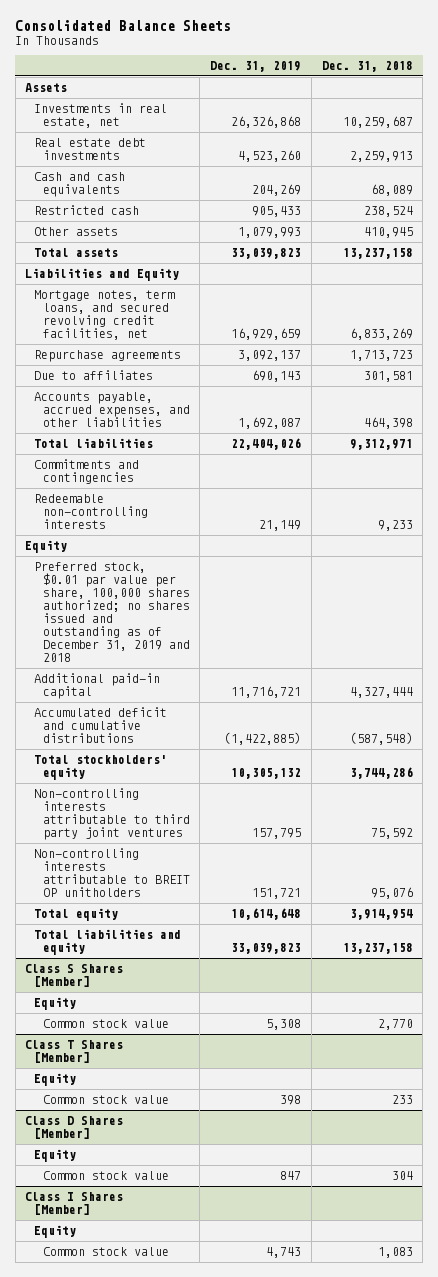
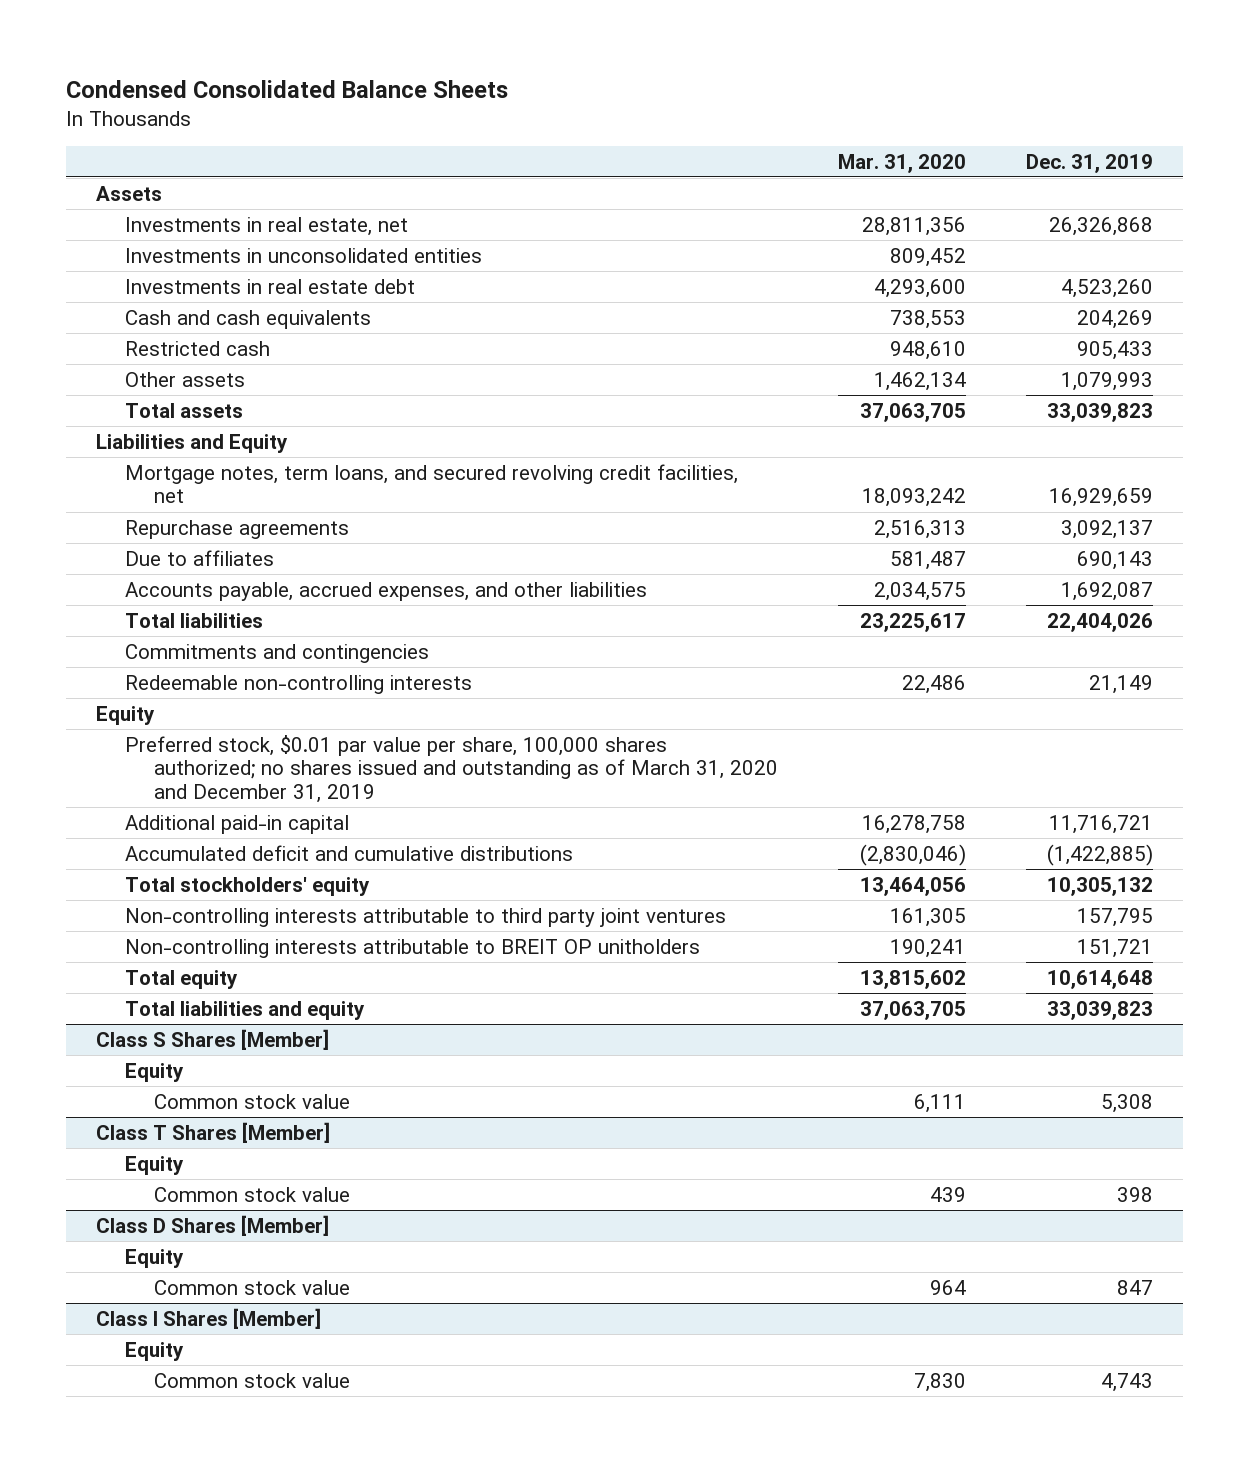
- Consolidated Balance Sheets
+ Condensed Consolidated Balance Sheets
- | Dec. 31, 2019 | Dec. 31, 2018
+ | Mar. 31, 2020 | Dec. 31, 2019
- Real estate debt investments | 4,523,260 | 2,259,913
+ Investments in unconsolidated entities | 809,452 |
+ Investments in real estate debt | 4,293,600 | 4,523,260
- Preferred stock, $0.01 par value per share, 100,000 shares authorized; no shares issued and outstanding as of December 31, 2019 and 2018
+ Preferred stock, $0.01 par value per share, 100,000 shares authorized; no shares issued and outstanding as of March 31, 2020 and December 31, 2019

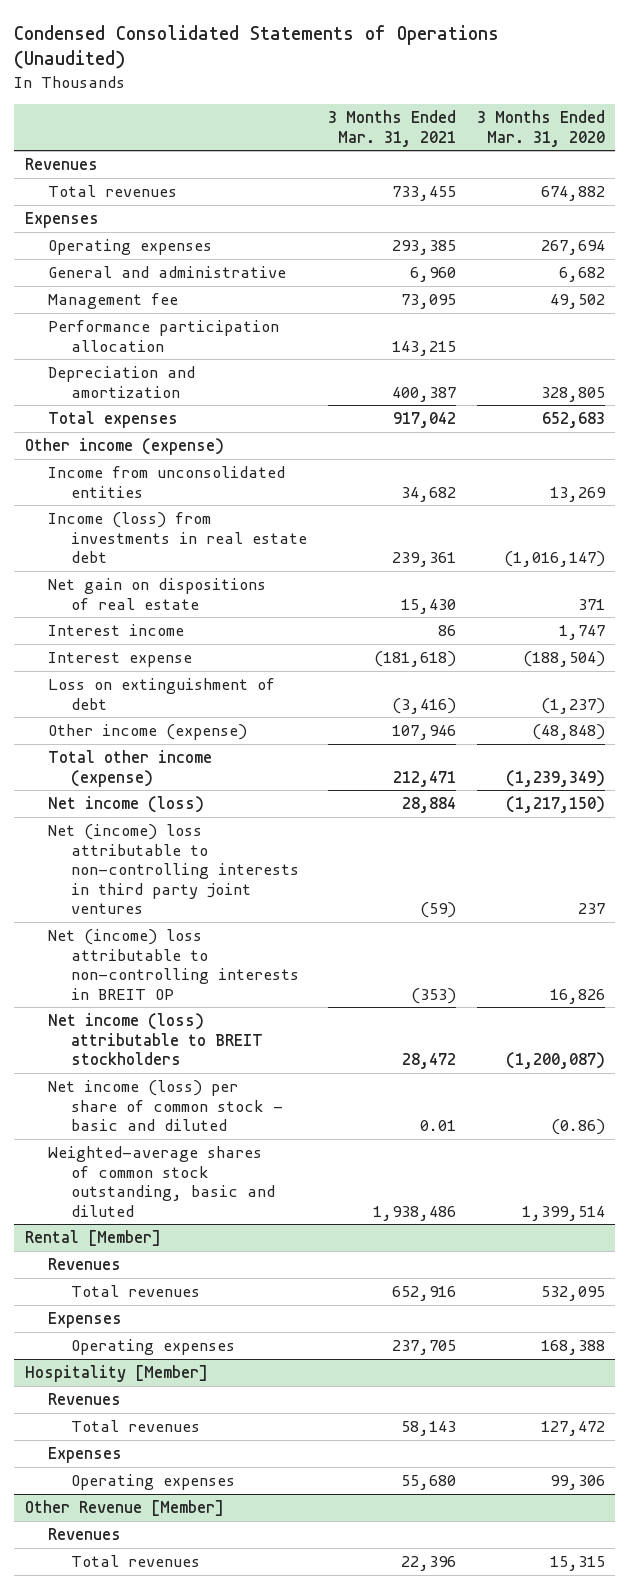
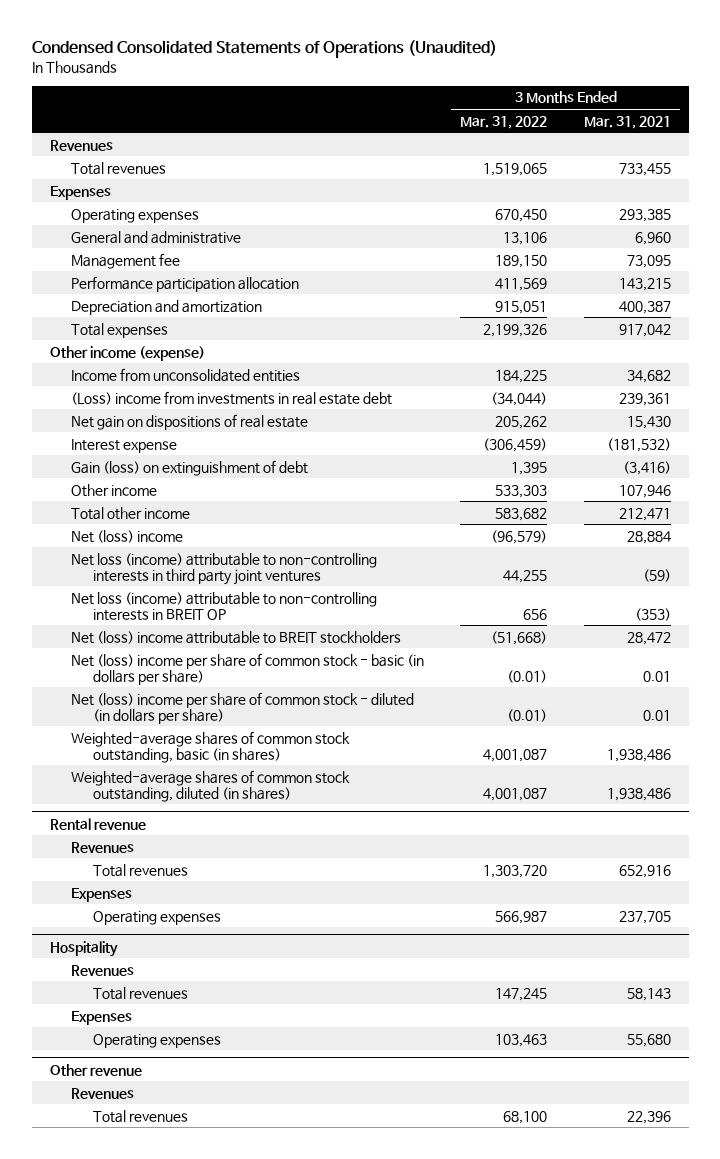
- | 3 Months Ended Mar. 31, 2021 | 3 Months Ended Mar. 31, 2020
+ | 3 Months Ended Mar. 31, 2022 | 3 Months Ended Mar. 31, 2021
- Income (loss) from investments in real estate debt | 239,361 | (1,016,147)
+ (Loss) income from investments in real estate debt | (34,044) | 239,361
- Interest income | 86 | 1,747
- Interest expense | (181,618) | (188,504)
- Loss on extinguishment of debt | (3,416) | (1,237)
- Other income (expense) | 107,946 | (48,848)
- Total other income (expense) | 212,471 | (1,239,349)
- Net income (loss) | 28,884 | (1,217,150)
- Net (income) loss attributable to non-controlling interests in third party joint ventures | (59) | 237
- Net (income) loss attributable to non-controlling interests in BREIT OP | (353) | 16,826
- Net income (loss) attributable to BREIT stockholders | 28,472 | (1,200,087)
- Net income (loss) per share of common stock - basic and diluted | 0.01 | (0.86)
- Weighted-average shares of common stock outstanding, basic and diluted | 1,938,486 | 1,399,514
- Rental [Member]
+ Interest expense | (306,459) | (181,532)
+ Gain (loss) on extinguishment of debt | 1,395 | (3,416)
+ Other income | 533,303 | 107,946
+ Total other income | 583,682 | 212,471
+ Net (loss) income | (96,579) | 28,884
+ Net loss (income) attributable to non-controlling interests in third party joint ventures | 44,255 | (59)
+ Net loss (income) attributable to non-controlling interests in BREIT OP | 656 | (353)
+ Net (loss) income attributable to BREIT stockholders | (51,668) | 28,472
+ Net (loss) income per share of common stock - basic (in dollars per share) | (0.01) | 0.01
+ Net (loss) income per share of common stock - diluted (in dollars per share) | (0.01) | 0.01
+ Weighted-average shares of common stock outstanding, basic (in shares) | 4,001,087 | 1,938,486
+ Weighted-average shares of common stock outstanding, diluted (in shares) | 4,001,087 | 1,938,486
+ Rental revenue
- Hospitality [Member]
+ Hospitality
- Other Revenue [Member]
+ Other revenue

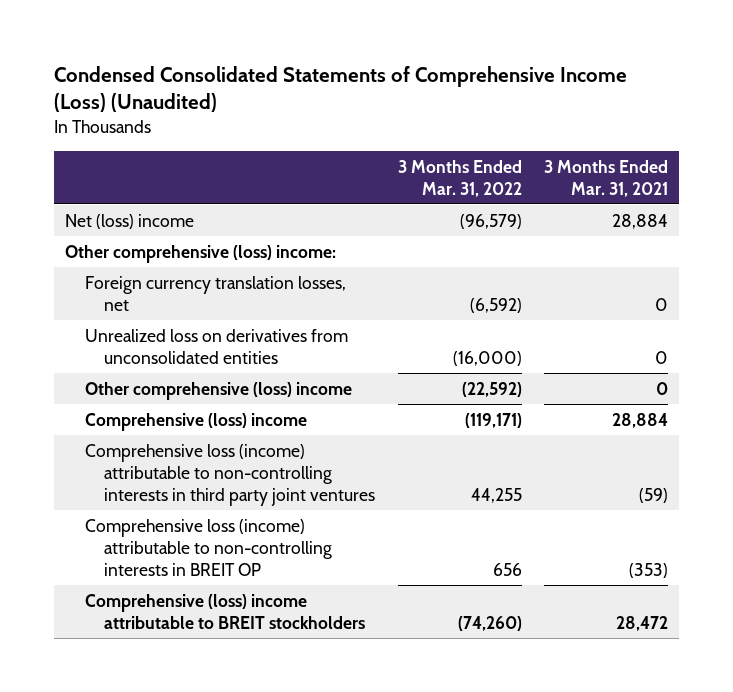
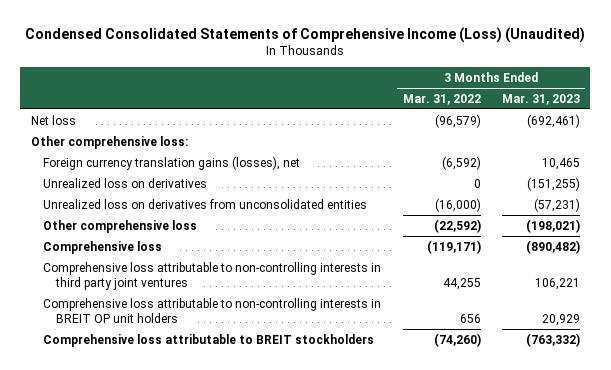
- | 3 Months Ended Mar. 31, 2022 | 3 Months Ended Mar. 31, 2021
+ | 3 Months Ended Mar. 31, 2022 | 3 Months Ended Mar. 31, 2023
- Net (loss) income | (96,579) | 28,884
- Other comprehensive (loss) income:
- Foreign currency translation losses, net | (6,592) | 0
+ Net loss | (96,579) | (692,461)
+ Other comprehensive loss:
+ Foreign currency translation gains (losses), net | (6,592) | 10,465
+ Unrealized loss on derivatives | 0 | (151,255)
- Other comprehensive (loss) income | (22,592) | 0
- Comprehensive (loss) income | (119,171) | 28,884
- Comprehensive loss (income) attributable to non-controlling interests in third party joint ventures | 44,255 | (59)
- Comprehensive loss (income) attributable to non-controlling interests in BREIT OP | 656 | (353)
- Comprehensive (loss) income attributable to BREIT stockholders | (74,260) | 28,472
+ Other comprehensive loss | (22,592) | (198,021)
+ Comprehensive loss | (119,171) | (890,482)
+ Comprehensive loss attributable to non-controlling interests in third party joint ventures | 44,255 | 106,221
+ Comprehensive loss attributable to non-controlling interests in BREIT OP unit holders | 656 | 20,929
+ Comprehensive loss attributable to BREIT stockholders | (74,260) | (763,332)

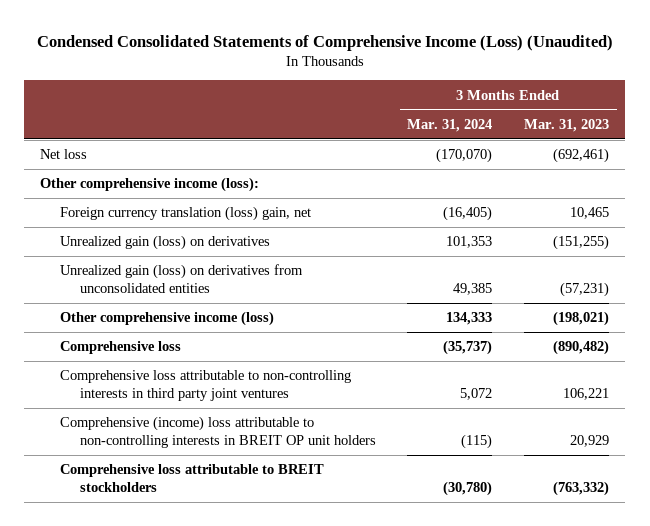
- | 3 Months Ended Mar. 31, 2022 | 3 Months Ended Mar. 31, 2023
+ | 3 Months Ended Mar. 31, 2024 | 3 Months Ended Mar. 31, 2023
- Other comprehensive loss:
- Foreign currency translation gains (losses), net | (6,592) | 10,465
- Unrealized loss on derivatives | 0 | (151,255)
- Unrealized loss on derivatives from unconsolidated entities | (16,000) | (57,231)
- Other comprehensive loss | (22,592) | (198,021)
+ Other comprehensive income (loss):
+ Foreign currency translation (loss) gain, net | (16,405) | 10,465
+ Unrealized gain (loss) on derivatives | 101,353 | (151,255)
+ Unrealized gain (loss) on derivatives from unconsolidated entities | 49,385 | (57,231)
+ Other comprehensive income (loss) | 134,333 | (198,021)
- Comprehensive loss attributable to non-controlling interests in BREIT OP unit holders | 656 | 20,929
+ Comprehensive (income) loss attributable to non-controlling interests in BREIT OP unit holders | (115) | 20,929

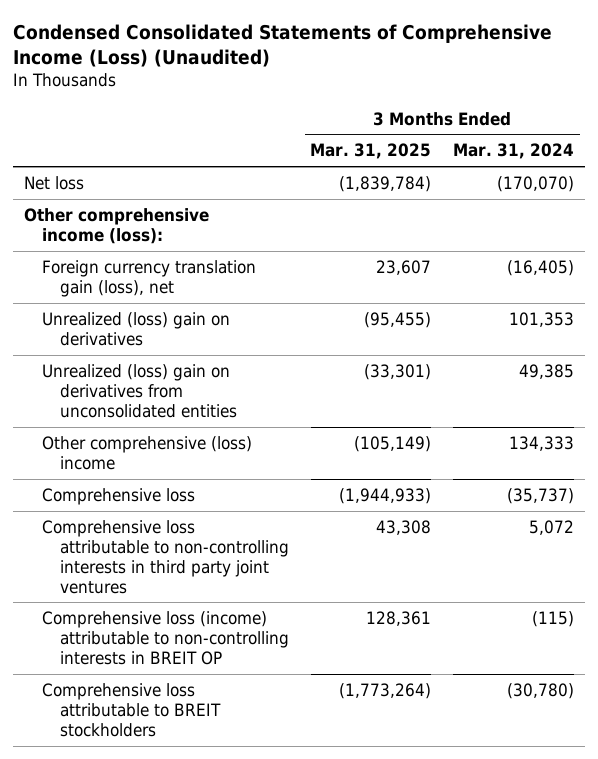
- | 3 Months Ended Mar. 31, 2024 | 3 Months Ended Mar. 31, 2023
+ | 3 Months Ended Mar. 31, 2025 | 3 Months Ended Mar. 31, 2024
- Foreign currency translation (loss) gain, net | (16,405) | 10,465
- Unrealized gain (loss) on derivatives | 101,353 | (151,255)
- Unrealized gain (loss) on derivatives from unconsolidated entities | 49,385 | (57,231)
- Other comprehensive income (loss) | 134,333 | (198,021)
+ Foreign currency translation gain (loss), net | 23,607 | (16,405)
+ Unrealized (loss) gain on derivatives | (95,455) | 101,353
+ Unrealized (loss) gain on derivatives from unconsolidated entities | (33,301) | 49,385
+ Other comprehensive (loss) income | (105,149) | 134,333
- Comprehensive (income) loss attributable to non-controlling interests in BREIT OP unit holders | (115) | 20,929
+ Comprehensive loss (income) attributable to non-controlling interests in BREIT OP | 128,361 | (115)

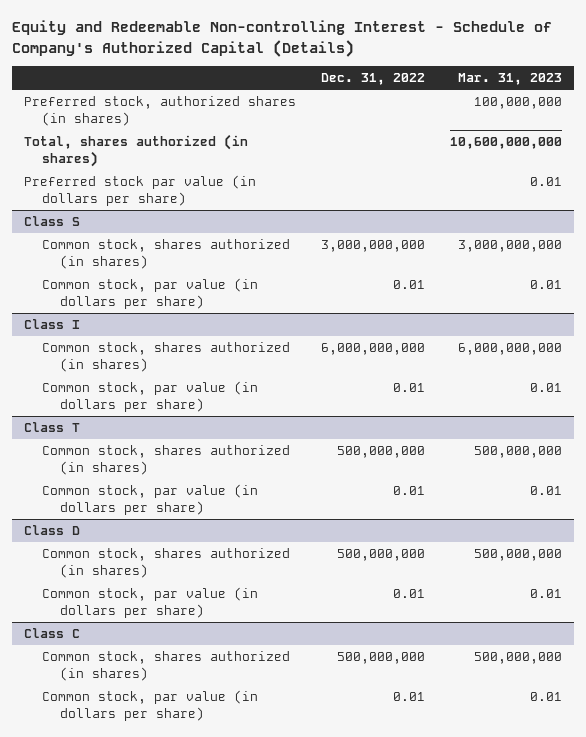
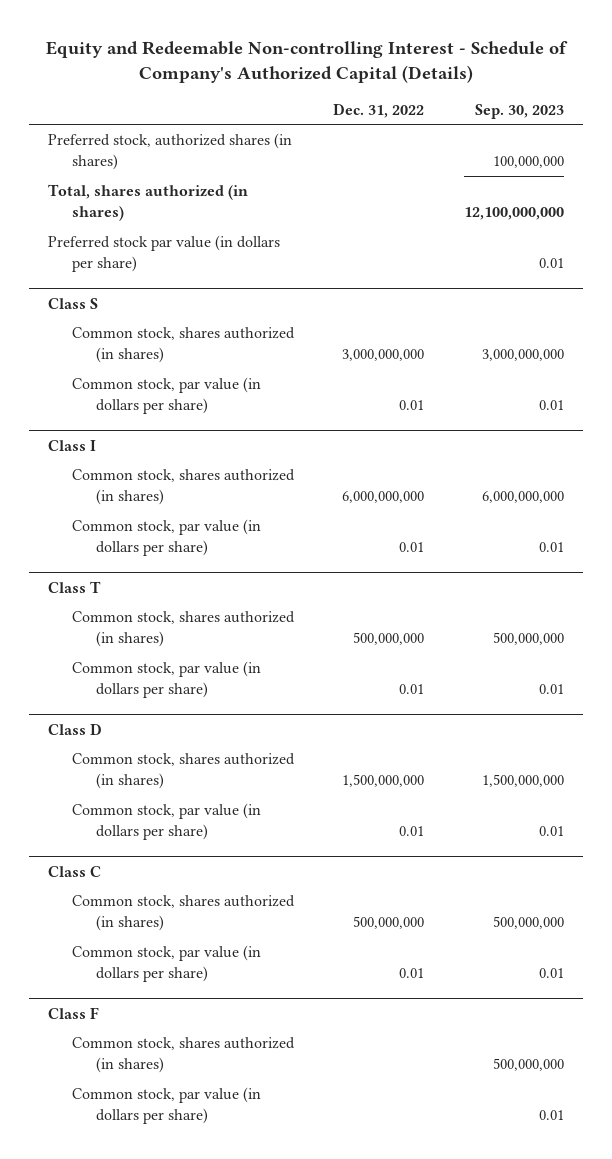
- | Dec. 31, 2022 | Mar. 31, 2023
+ | Dec. 31, 2022 | Sep. 30, 2023
@ Class D
- Common stock, shares authorized (in shares) | 500,000,000 | 500,000,000
+ Common stock, shares authorized (in shares) | 1,500,000,000 | 1,500,000,000
+ Class F
+ Common stock, shares authorized (in shares) | | 500,000,000
+ Common stock, par value (in dollars per share) | | 0.01

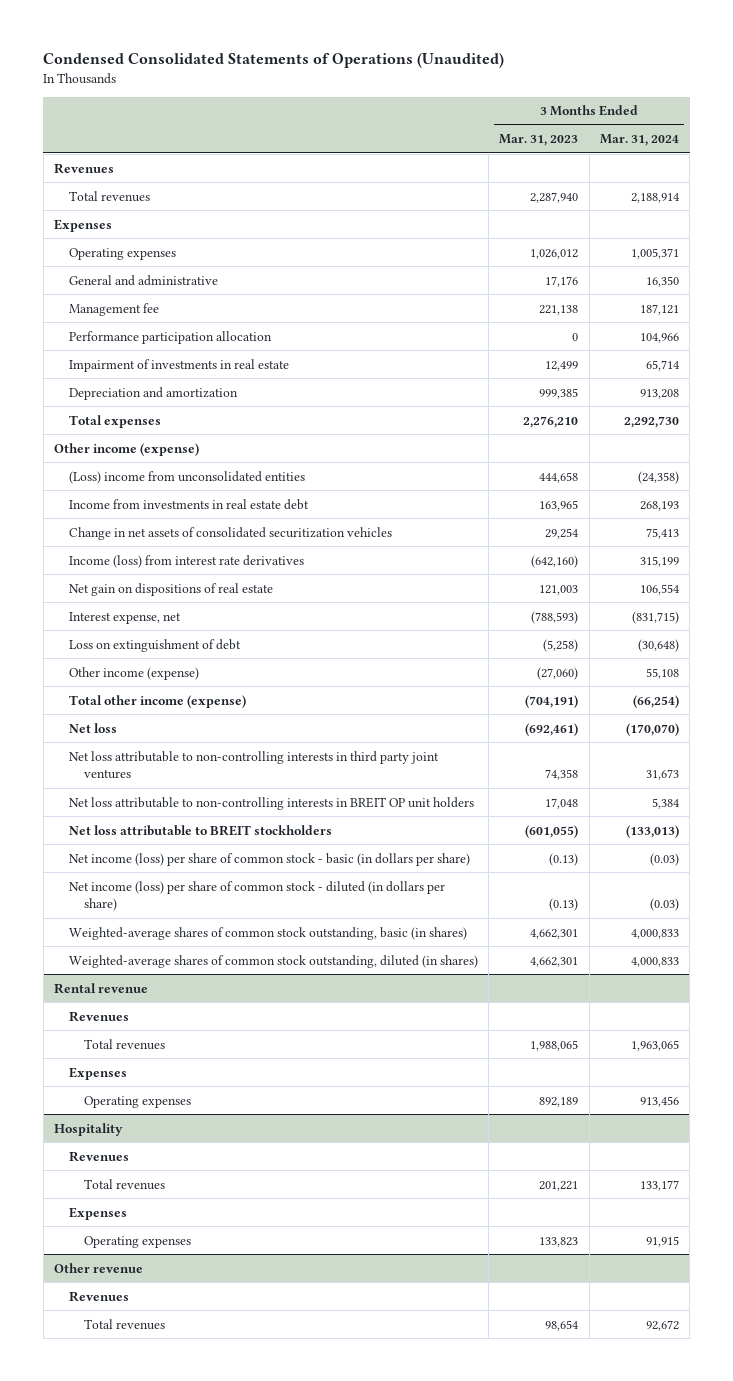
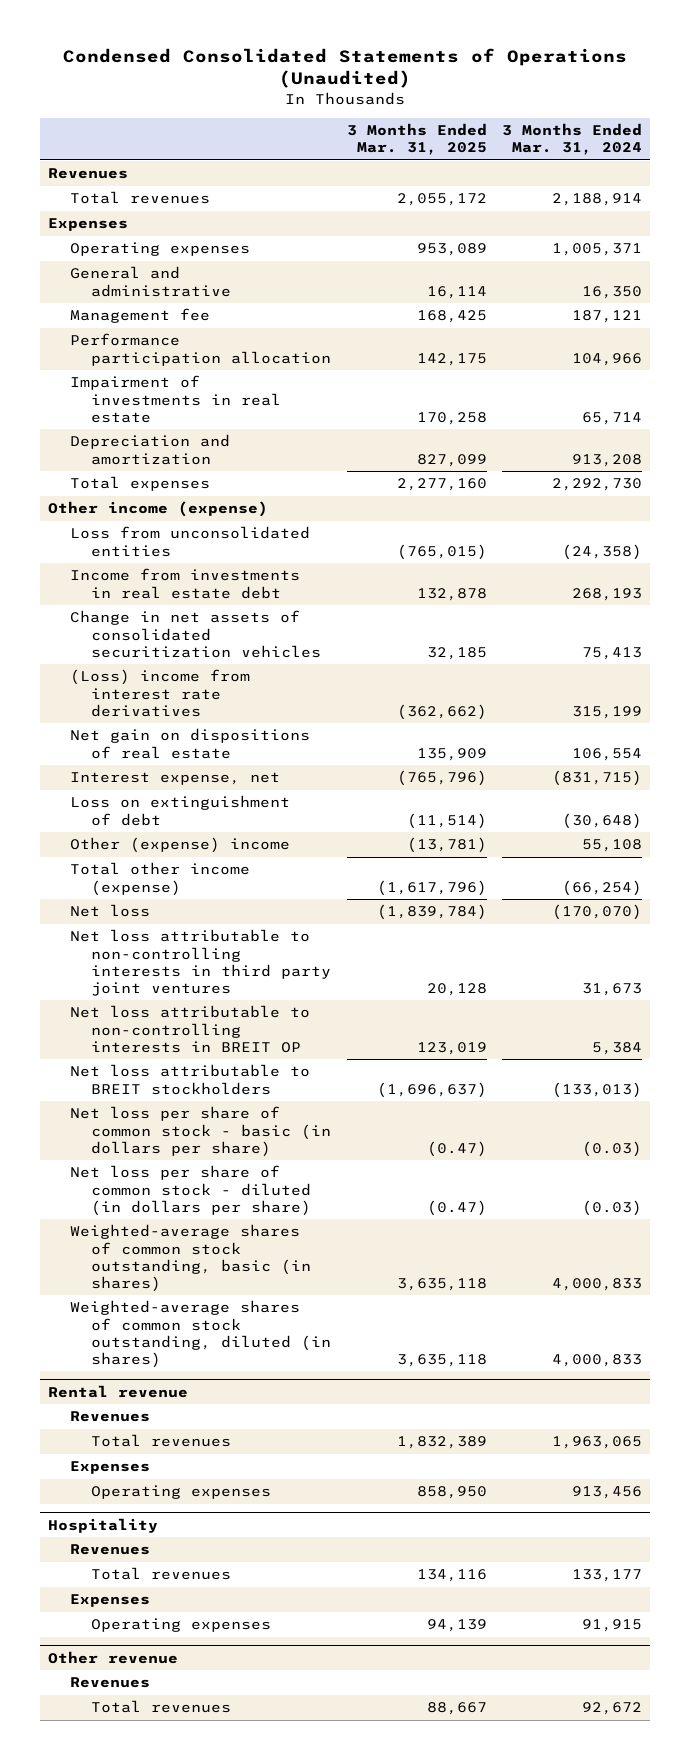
- | 3 Months Ended Mar. 31, 2023 | 3 Months Ended Mar. 31, 2024
+ | 3 Months Ended Mar. 31, 2025 | 3 Months Ended Mar. 31, 2024
- (Loss) income from unconsolidated entities | 444,658 | (24,358)
+ Loss from unconsolidated entities | (765,015) | (24,358)
- Income (loss) from interest rate derivatives | (642,160) | 315,199
+ (Loss) income from interest rate derivatives | (362,662) | 315,199
- Other income (expense) | (27,060) | 55,108
+ Other (expense) income | (13,781) | 55,108
- Net loss attributable to non-controlling interests in BREIT OP unit holders | 17,048 | 5,384
+ Net loss attributable to non-controlling interests in BREIT OP | 123,019 | 5,384
- Net income (loss) per share of common stock - basic (in dollars per share) | (0.13) | (0.03)
- Net income (loss) per share of common stock - diluted (in dollars per share) | (0.13) | (0.03)
+ Net loss per share of common stock - basic (in dollars per share) | (0.47) | (0.03)
+ Net loss per share of common stock - diluted (in dollars per share) | (0.47) | (0.03)

